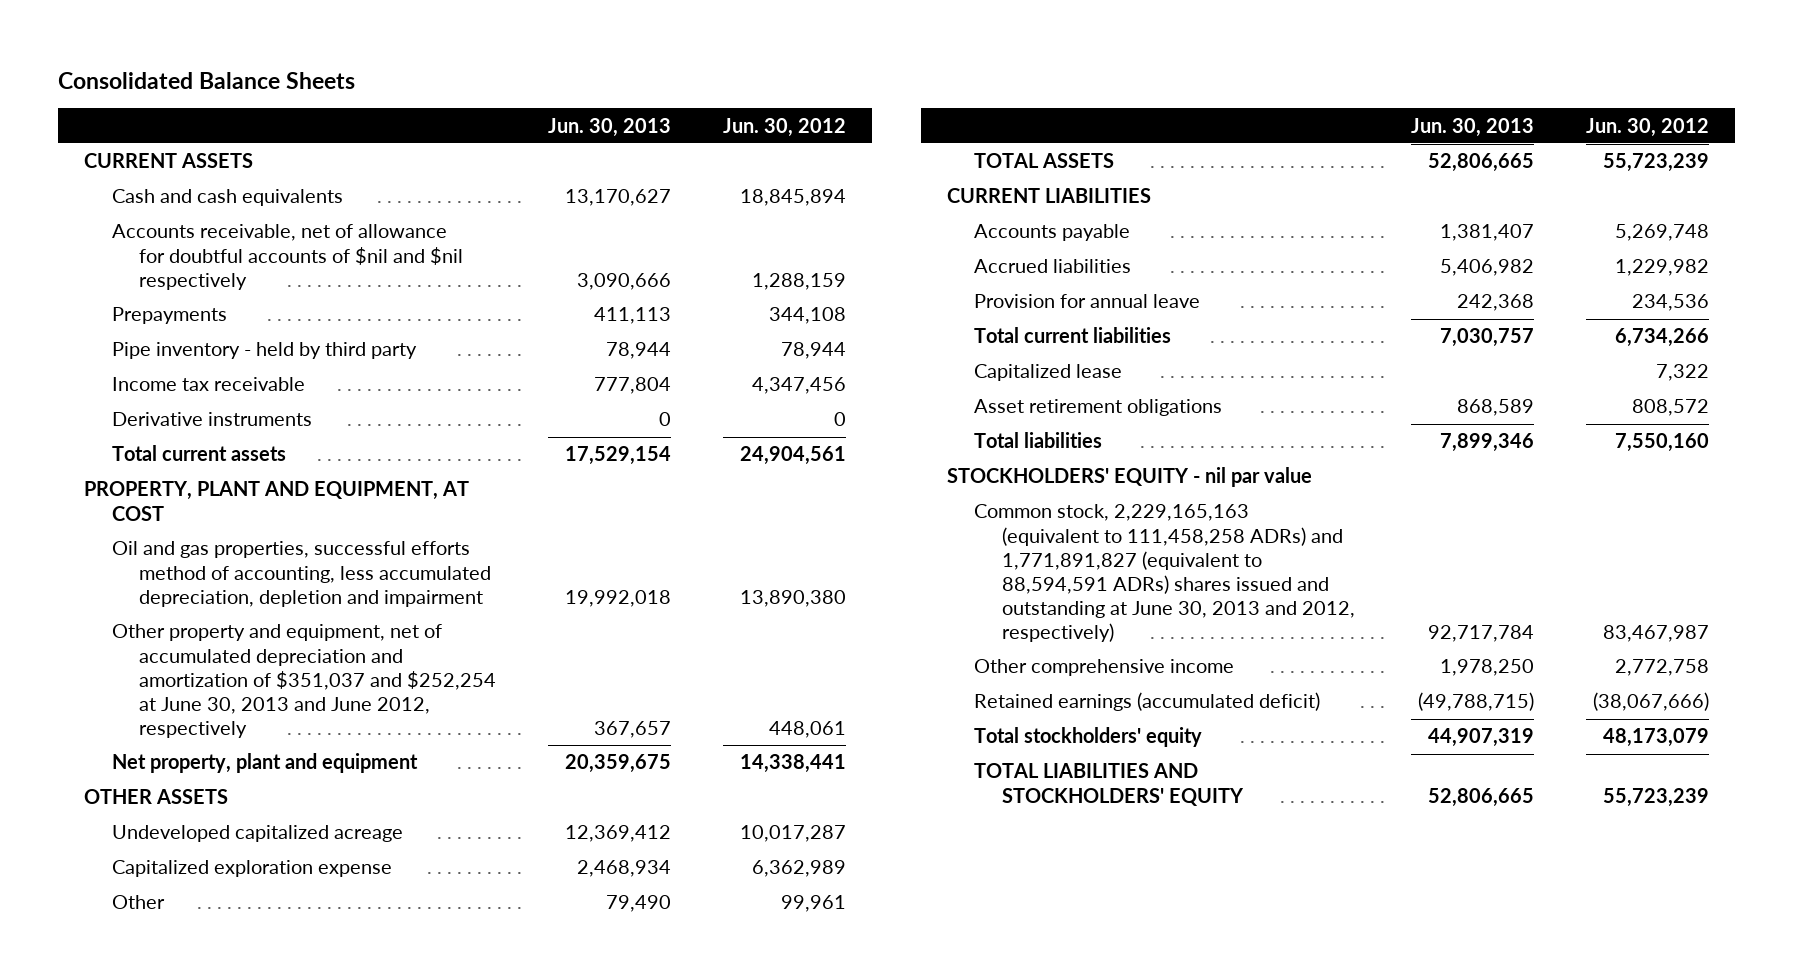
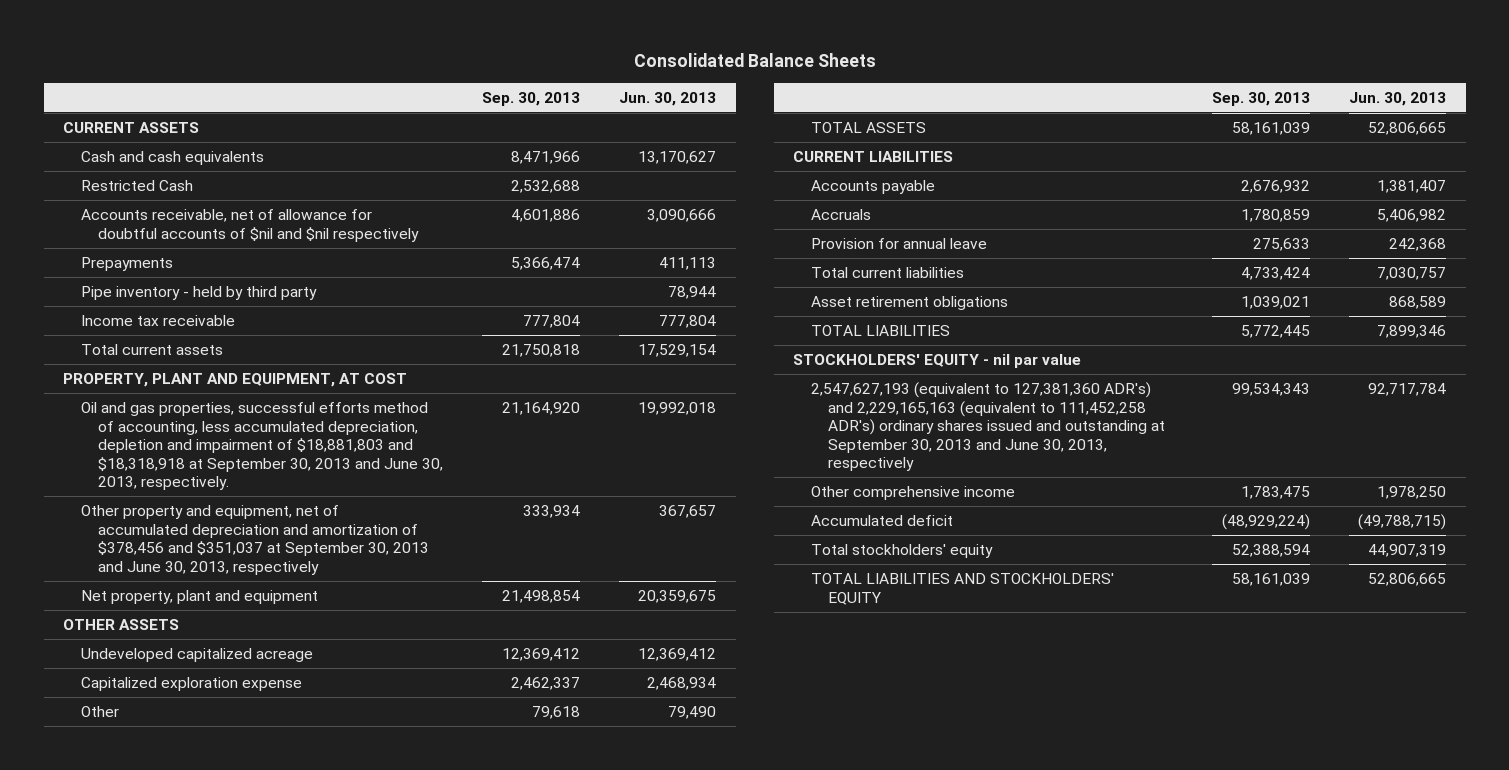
- | Jun. 30, 2013 | Jun. 30, 2012
+ | Sep. 30, 2013 | Jun. 30, 2013
+ Restricted Cash | 2,532,688 |
- Derivative instruments | 0 | 0
- Oil and gas properties, successful efforts method of accounting, less accumulated depreciation, depletion and impairment | 19,992,018 | 13,890,380
- Other property and equipment, net of accumulated depreciation and amortization of $351,037 and $252,254 at June 30, 2013 and June 2012, respectively | 367,657 | 448,061
+ Oil and gas properties, successful efforts method of accounting, less accumulated depreciation, depletion and impairment of $18,881,803 and $18,318,918 at September 30, 2013 and June 30, 2013, respectively. | 21,164,920 | 19,992,018
+ Other property and equipment, net of accumulated depreciation and amortization of $378,456 and $351,037 at September 30, 2013 and June 30, 2013, respectively | 333,934 | 367,657
- Accrued liabilities | 5,406,982 | 1,229,982
+ Accruals | 1,780,859 | 5,406,982
- Capitalized lease | | 7,322
- Total liabilities | 7,899,346 | 7,550,160
+ TOTAL LIABILITIES | 5,772,445 | 7,899,346
- Common stock, 2,229,165,163 (equivalent to 111,458,258 ADRs) and 1,771,891,827 (equivalent to 88,594,591 ADRs) shares issued and outstanding at June 30, 2013 and 2012, respectively) | 92,717,784 | 83,467,987
+ 2,547,627,193 (equivalent to 127,381,360 ADR's) and 2,229,165,163 (equivalent to 111,452,258 ADR's) ordinary shares issued and outstanding at September 30, 2013 and June 30, 2013, respectively | 99,534,343 | 92,717,784
- Retained earnings (accumulated deficit) | (49,788,715) | (38,067,666)
+ Accumulated deficit | (48,929,224) | (49,788,715)

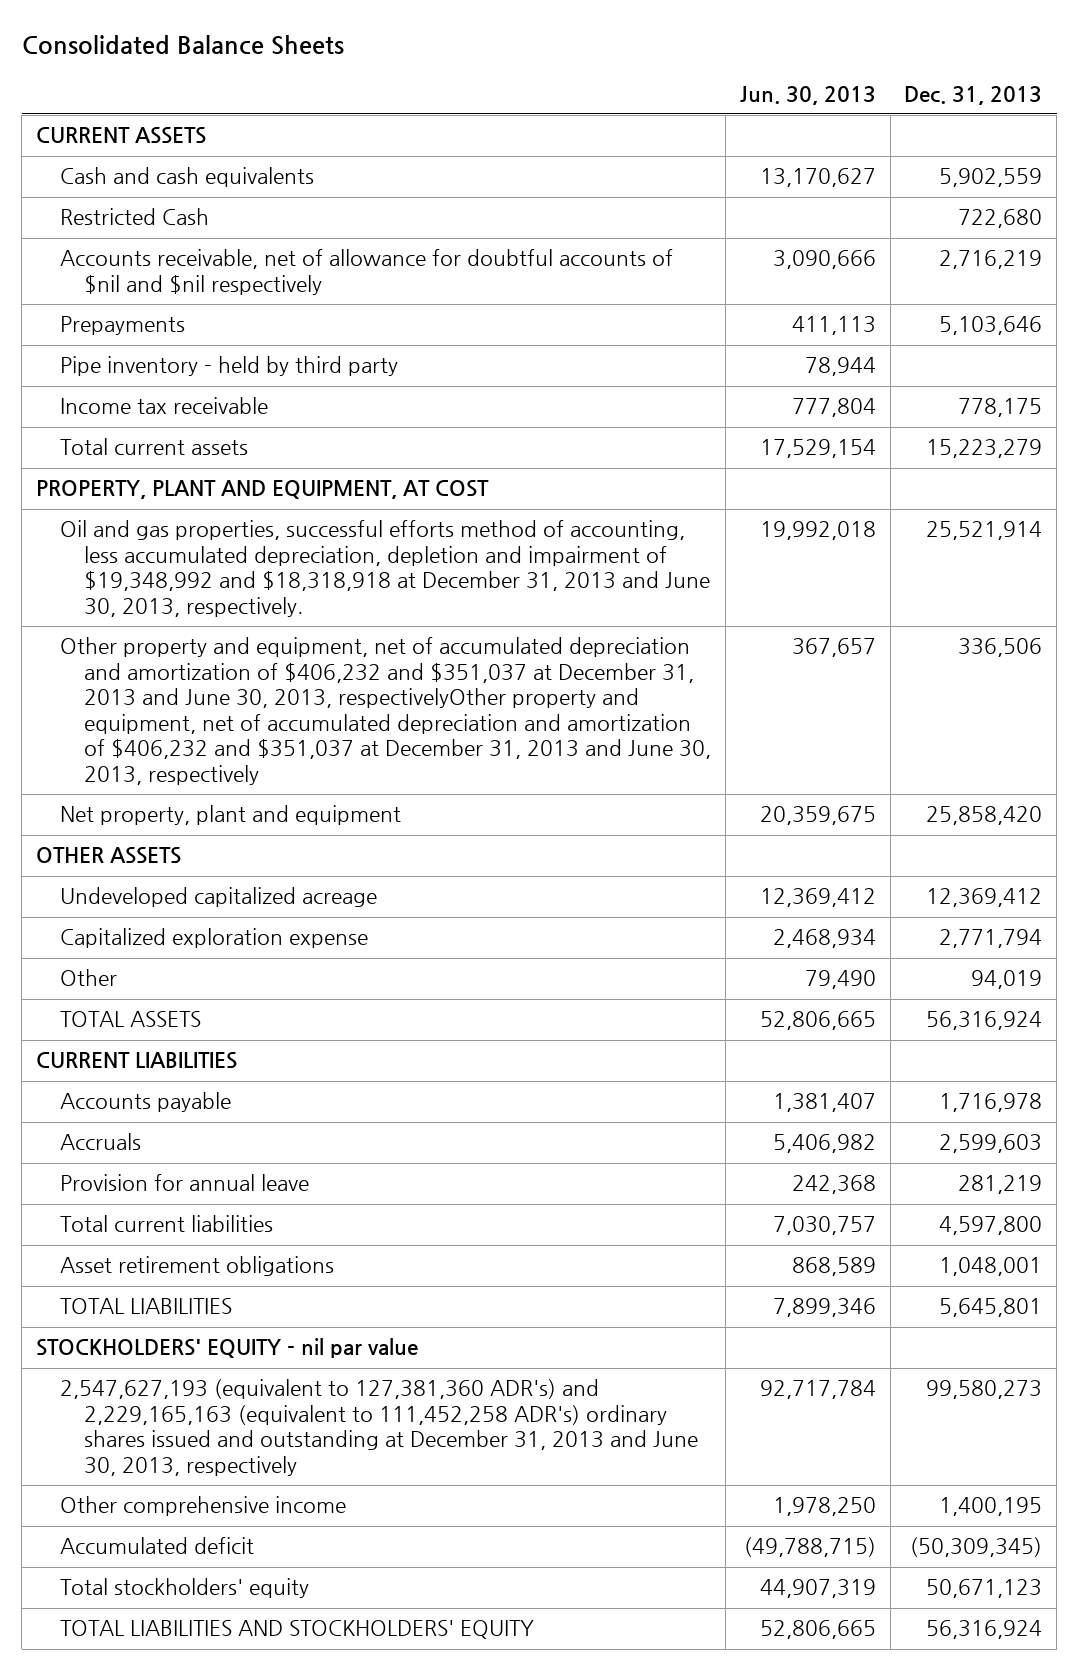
- | Sep. 30, 2013 | Jun. 30, 2013
+ | Jun. 30, 2013 | Dec. 31, 2013
- Oil and gas properties, successful efforts method of accounting, less accumulated depreciation, depletion and impairment of $18,881,803 and $18,318,918 at September 30, 2013 and June 30, 2013, respectively. | 21,164,920 | 19,992,018
- Other property and equipment, net of accumulated depreciation and amortization of $378,456 and $351,037 at September 30, 2013 and June 30, 2013, respectively | 333,934 | 367,657
+ Oil and gas properties, successful efforts method of accounting, less accumulated depreciation, depletion and impairment of $19,348,992 and $18,318,918 at December 31, 2013 and June 30, 2013, respectively. | 19,992,018 | 25,521,914
+ Other property and equipment, net of accumulated depreciation and amortization of $406,232 and $351,037 at December 31, 2013 and June 30, 2013, respectivelyOther property and equipment, net of accumulated depreciation and amortization of $406,232 and $351,037 at December 31, 2013 and June 30, 2013, respectively | 367,657 | 336,506
- 2,547,627,193 (equivalent to 127,381,360 ADR's) and 2,229,165,163 (equivalent to 111,452,258 ADR's) ordinary shares issued and outstanding at September 30, 2013 and June 30, 2013, respectively | 99,534,343 | 92,717,784
+ 2,547,627,193 (equivalent to 127,381,360 ADR's) and 2,229,165,163 (equivalent to 111,452,258 ADR's) ordinary shares issued and outstanding at December 31, 2013 and June 30, 2013, respectively | 92,717,784 | 99,580,273

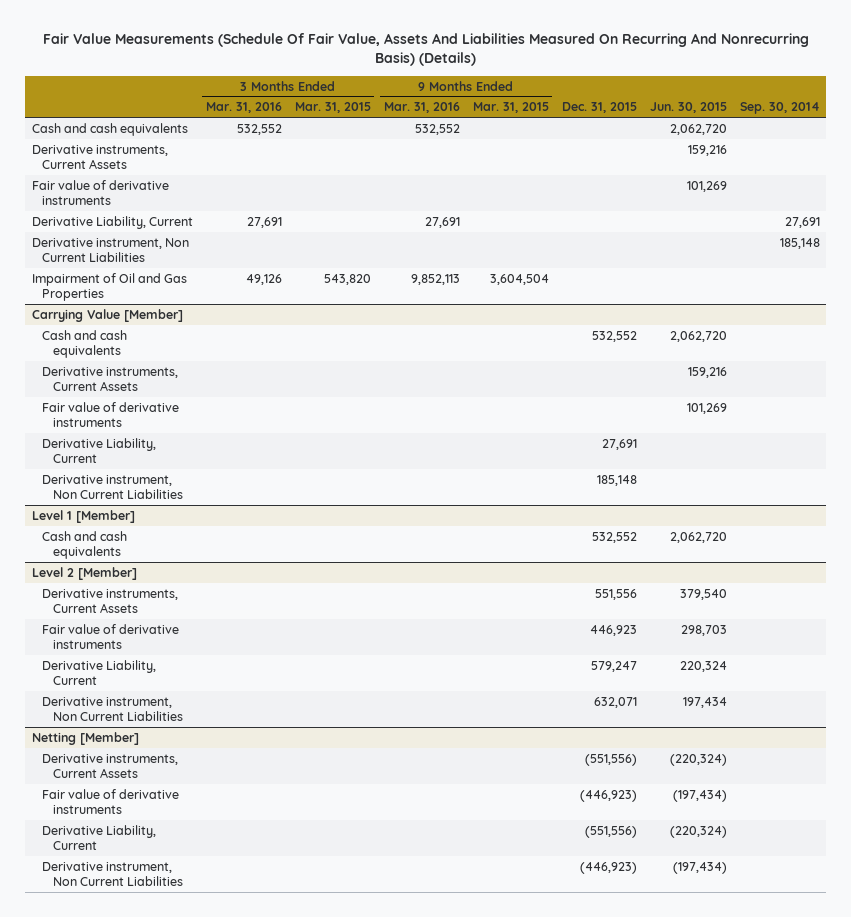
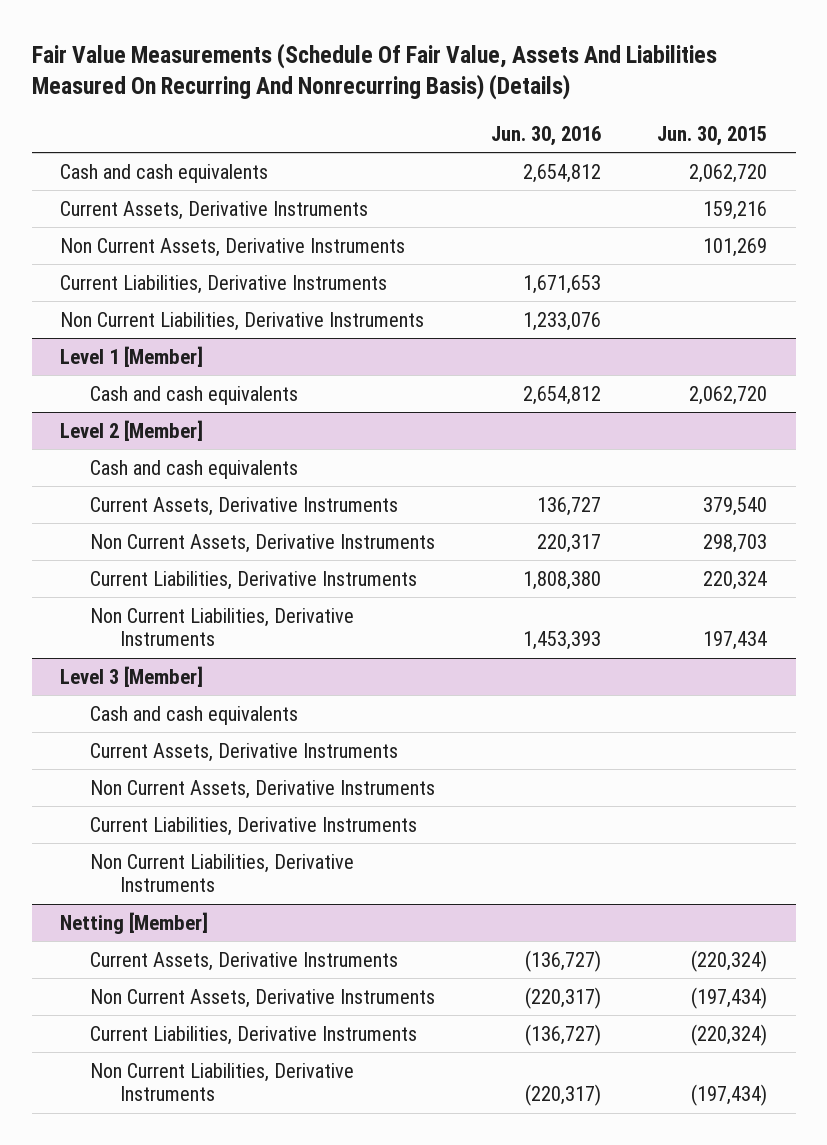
- | 3 Months Ended Mar. 31, 2016 | 3 Months Ended Mar. 31, 2015 | 9 Months Ended Mar. 31, 2016 | 9 Months Ended Mar. 31, 2015 | Dec. 31, 2015 | Jun. 30, 2015 | Sep. 30, 2014
+ | Jun. 30, 2016 | Jun. 30, 2015
- Derivative instruments, Current Assets | | | | | | 159,216 |
- Fair value of derivative instruments | | | | | | 101,269 |
- Derivative Liability, Current | 27,691 | | 27,691 | | | | 27,691
- Derivative instrument, Non Current Liabilities | | | | | | | 185,148
- Impairment of Oil and Gas Properties | 49,126 | 543,820 | 9,852,113 | 3,604,504 | | |
- Carrying Value [Member]
- Cash and cash equivalents | | | | | 532,552 | 2,062,720 |
- Derivative instruments, Current Assets | | | | | | 159,216 |
- Fair value of derivative instruments | | | | | | 101,269 |
- Derivative Liability, Current | | | | | 27,691 | |
- Derivative instrument, Non Current Liabilities | | | | | 185,148 | |
+ Current Assets, Derivative Instruments | | 159,216
+ Non Current Assets, Derivative Instruments | | 101,269
+ Current Liabilities, Derivative Instruments | 1,671,653 |
+ Non Current Liabilities, Derivative Instruments | 1,233,076 |
@ Level 2 [Member]
- Derivative instruments, Current Assets | | | | | 551,556 | 379,540 |
- Fair value of derivative instruments | | | | | 446,923 | 298,703 |
- Derivative Liability, Current | | | | | 579,247 | 220,324 |
- Derivative instrument, Non Current Liabilities | | | | | 632,071 | 197,434 |
+ Cash and cash equivalents
+ Current Assets, Derivative Instruments | 136,727 | 379,540
+ Non Current Assets, Derivative Instruments | 220,317 | 298,703
+ Current Liabilities, Derivative Instruments | 1,808,380 | 220,324
+ Non Current Liabilities, Derivative Instruments | 1,453,393 | 197,434
+ Level 3 [Member]
+ Cash and cash equivalents
+ Current Assets, Derivative Instruments
+ Non Current Assets, Derivative Instruments
+ Current Liabilities, Derivative Instruments
+ Non Current Liabilities, Derivative Instruments
@ Netting [Member]
- Derivative instruments, Current Assets | | | | | (551,556) | (220,324) |
- Fair value of derivative instruments | | | | | (446,923) | (197,434) |
- Derivative Liability, Current | | | | | (551,556) | (220,324) |
- Derivative instrument, Non Current Liabilities | | | | | (446,923) | (197,434) |
+ Current Assets, Derivative Instruments | (136,727) | (220,324)
+ Non Current Assets, Derivative Instruments | (220,317) | (197,434)
+ Current Liabilities, Derivative Instruments | (136,727) | (220,324)
+ Non Current Liabilities, Derivative Instruments | (220,317) | (197,434)

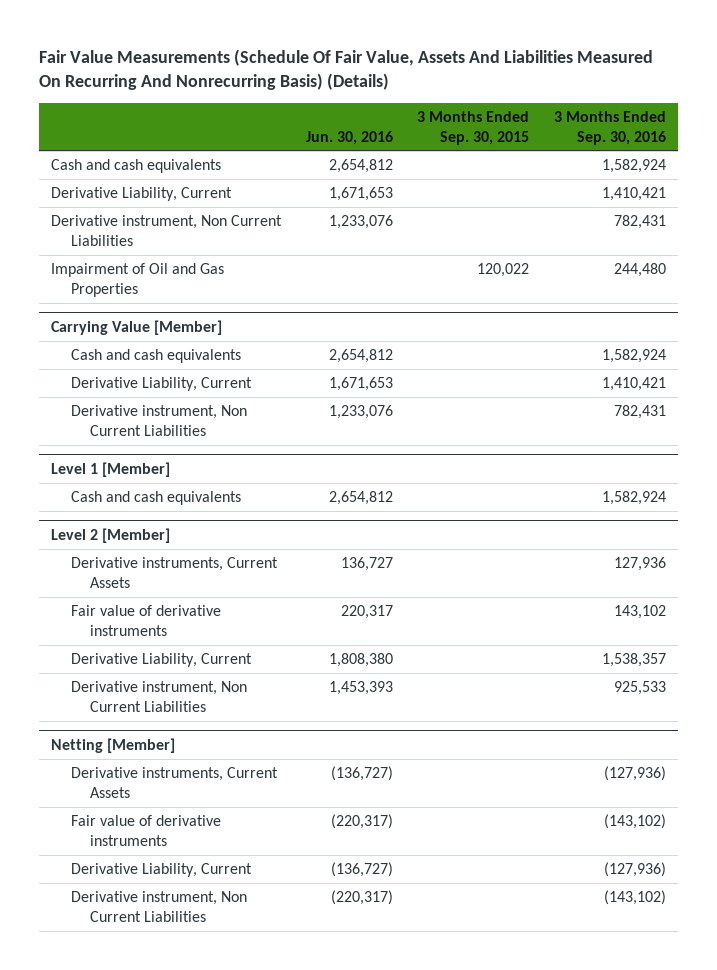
- | Jun. 30, 2016 | Jun. 30, 2015
+ | Jun. 30, 2016 | 3 Months Ended Sep. 30, 2015 | 3 Months Ended Sep. 30, 2016
- Current Assets, Derivative Instruments | | 159,216
- Non Current Assets, Derivative Instruments | | 101,269
- Current Liabilities, Derivative Instruments | 1,671,653 |
- Non Current Liabilities, Derivative Instruments | 1,233,076 |
+ Derivative Liability, Current | 1,671,653 | | 1,410,421
+ Derivative instrument, Non Current Liabilities | 1,233,076 | | 782,431
+ Impairment of Oil and Gas Properties | | 120,022 | 244,480
+ Carrying Value [Member]
+ Cash and cash equivalents | 2,654,812 | | 1,582,924
+ Derivative Liability, Current | 1,671,653 | | 1,410,421
+ Derivative instrument, Non Current Liabilities | 1,233,076 | | 782,431
@ Level 2 [Member]
- Cash and cash equivalents
- Current Assets, Derivative Instruments | 136,727 | 379,540
- Non Current Assets, Derivative Instruments | 220,317 | 298,703
- Current Liabilities, Derivative Instruments | 1,808,380 | 220,324
- Non Current Liabilities, Derivative Instruments | 1,453,393 | 197,434
- Level 3 [Member]
- Cash and cash equivalents
- Current Assets, Derivative Instruments
- Non Current Assets, Derivative Instruments
- Current Liabilities, Derivative Instruments
- Non Current Liabilities, Derivative Instruments
@ Level 2 [Member]
+ Derivative instruments, Current Assets | 136,727 | | 127,936
+ Fair value of derivative instruments | 220,317 | | 143,102
+ Derivative Liability, Current | 1,808,380 | | 1,538,357
+ Derivative instrument, Non Current Liabilities | 1,453,393 | | 925,533
@ Netting [Member]
- Current Assets, Derivative Instruments | (136,727) | (220,324)
- Non Current Assets, Derivative Instruments | (220,317) | (197,434)
- Current Liabilities, Derivative Instruments | (136,727) | (220,324)
- Non Current Liabilities, Derivative Instruments | (220,317) | (197,434)
+ Derivative instruments, Current Assets | (136,727) | | (127,936)
+ Fair value of derivative instruments | (220,317) | | (143,102)
+ Derivative Liability, Current | (136,727) | | (127,936)
+ Derivative instrument, Non Current Liabilities | (220,317) | | (143,102)

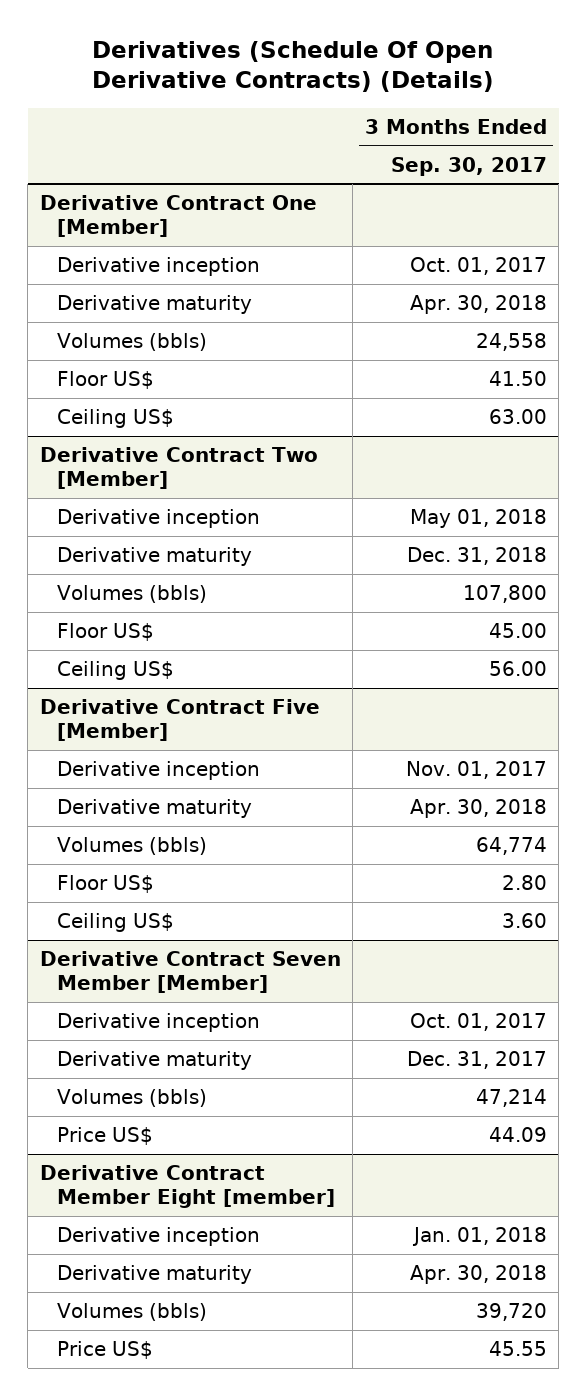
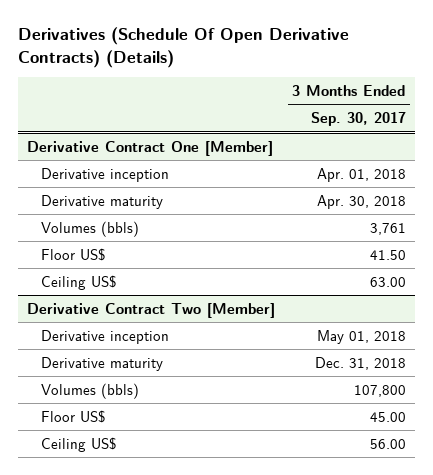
@ Derivative Contract One [Member]
- Derivative inception | Oct. 01, 2017
+ Derivative inception | Apr. 01, 2018
- Volumes (bbls) | 24,558
+ Volumes (bbls) | 3,761
- Derivative Contract Five [Member]
- Derivative inception | Nov. 01, 2017
- Derivative maturity | Apr. 30, 2018
- Volumes (bbls) | 64,774
- Floor US$ | 2.80
- Ceiling US$ | 3.60
- Derivative Contract Seven Member [Member]
- Derivative inception | Oct. 01, 2017
- Derivative maturity | Dec. 31, 2017
- Volumes (bbls) | 47,214
- Price US$ | 44.09
- Derivative Contract Member Eight [member]
- Derivative inception | Jan. 01, 2018
- Derivative maturity | Apr. 30, 2018
- Volumes (bbls) | 39,720
- Price US$ | 45.55

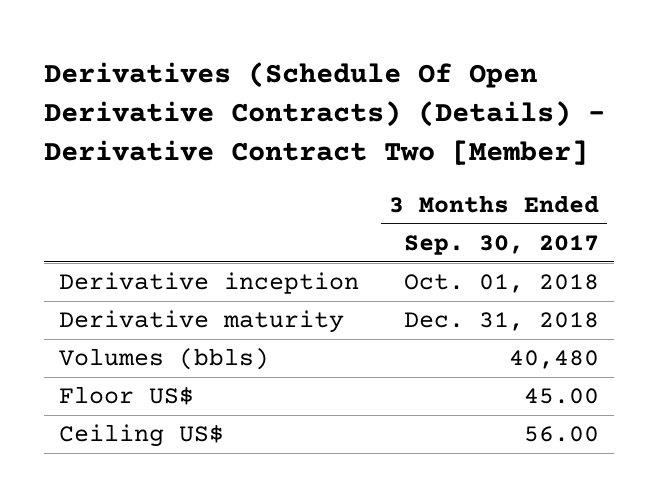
- Derivatives (Schedule Of Open Derivative Contracts) (Details)
+ Derivatives (Schedule Of Open Derivative Contracts) (Details) - Derivative Contract Two [Member]
- Derivative Contract One [Member]
- Derivative inception | Apr. 01, 2018
- Derivative maturity | Apr. 30, 2018
- Volumes (bbls) | 3,761
- Floor US$ | 41.50
- Ceiling US$ | 63.00
- Derivative Contract Two [Member]
- Derivative inception | May 01, 2018
+ Derivative inception | Oct. 01, 2018
- Volumes (bbls) | 107,800
+ Volumes (bbls) | 40,480

